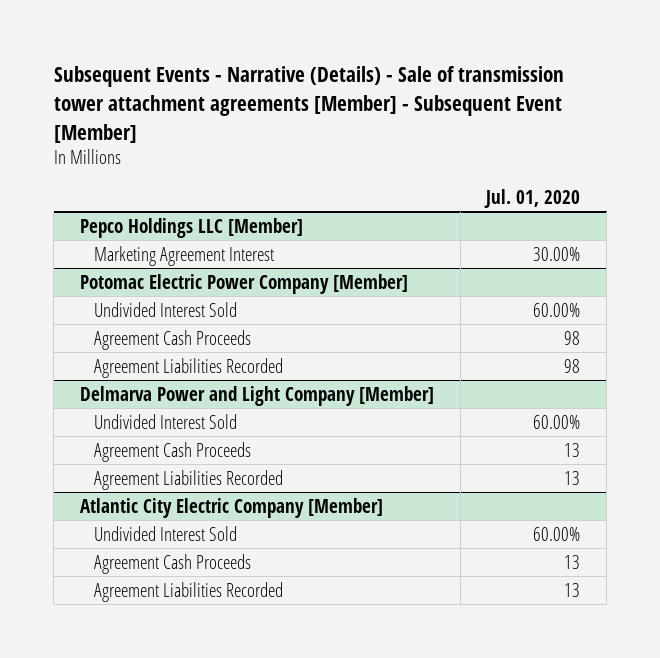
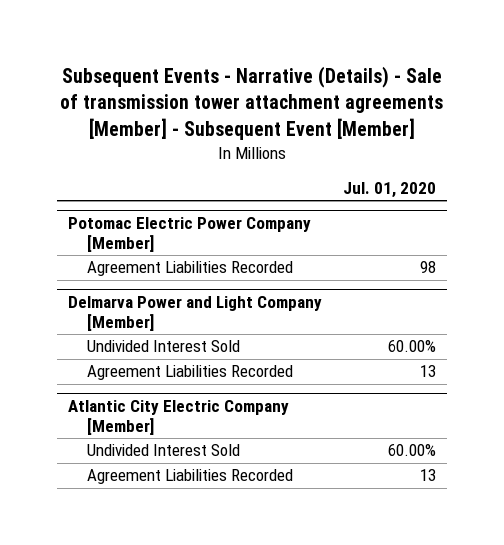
- Pepco Holdings LLC [Member]
- Marketing Agreement Interest | 30.00%
@ Potomac Electric Power Company [Member]
- Undivided Interest Sold | 60.00%
- Agreement Cash Proceeds | 98
@ Delmarva Power and Light Company [Member]
- Agreement Cash Proceeds | 13
@ Atlantic City Electric Company [Member]
- Agreement Cash Proceeds | 13

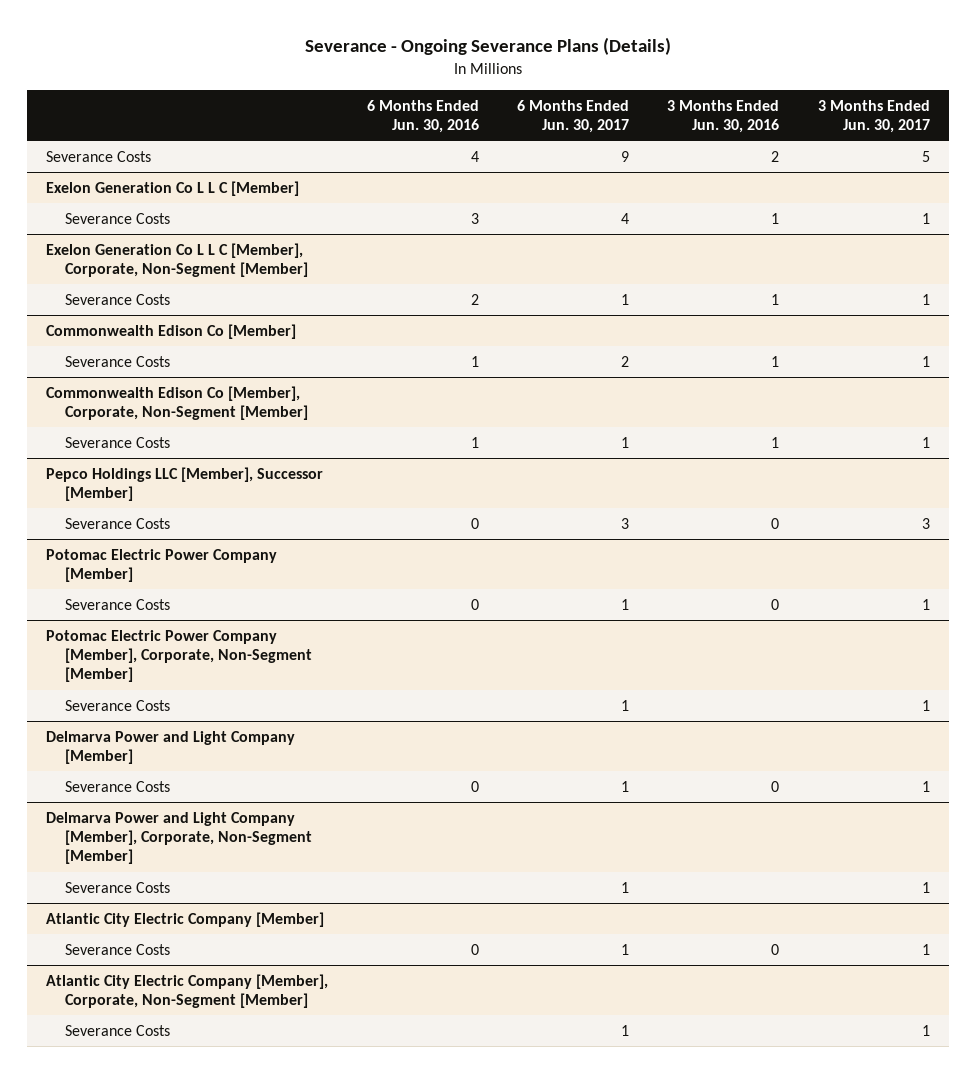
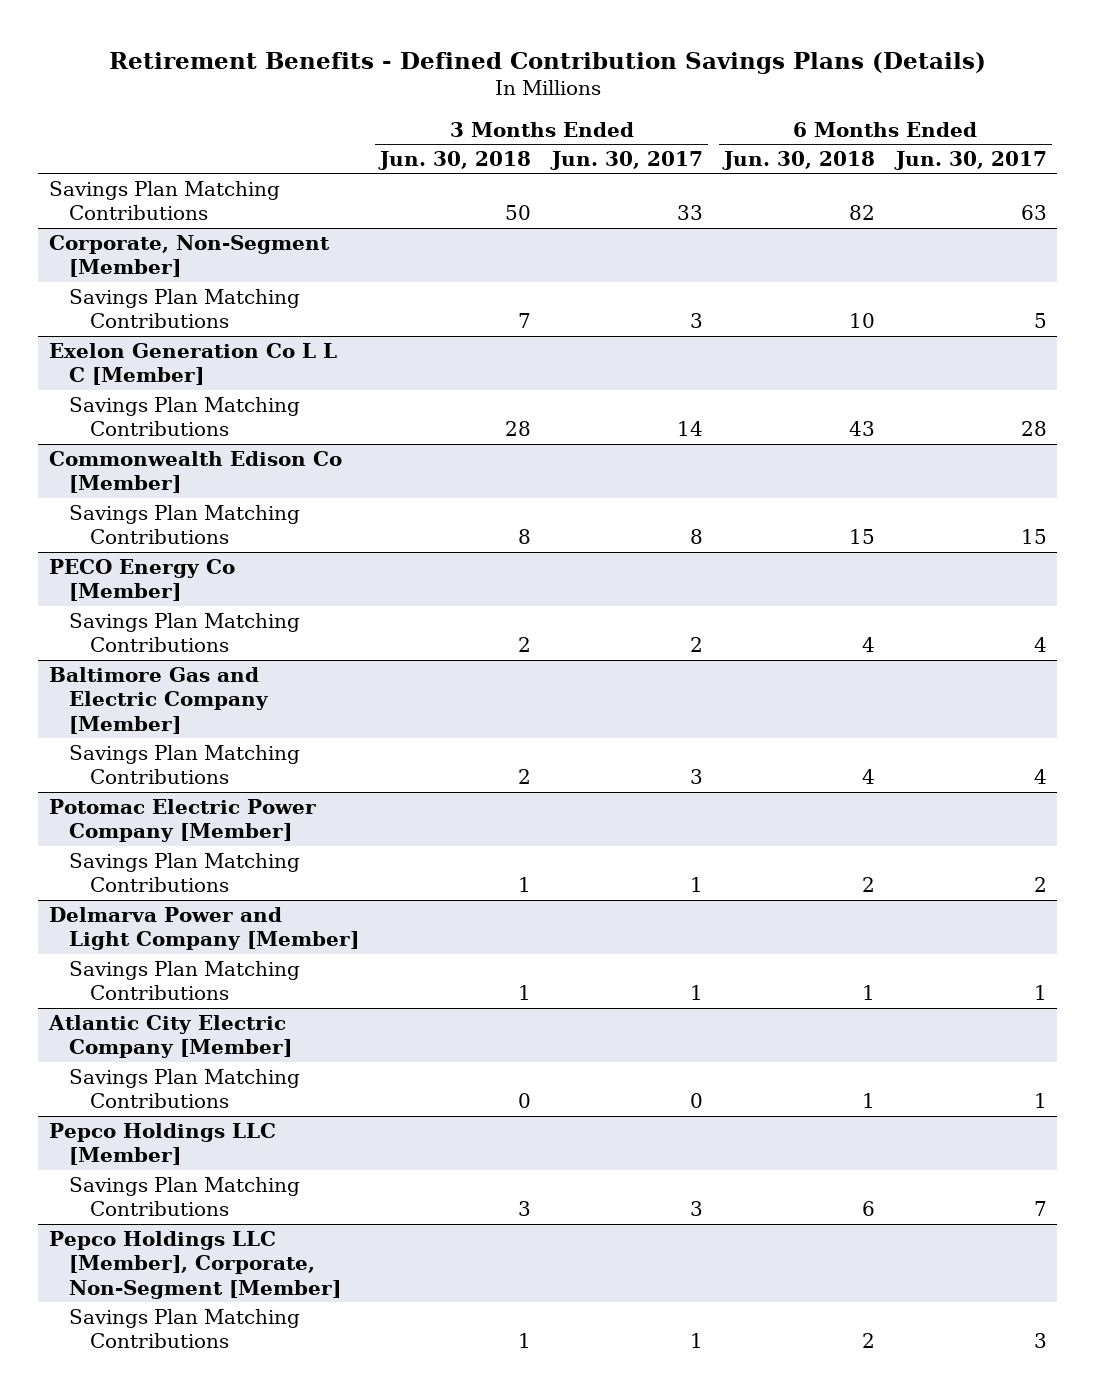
- Severance - Ongoing Severance Plans (Details)
+ Retirement Benefits - Defined Contribution Savings Plans (Details)
- | 6 Months Ended Jun. 30, 2016 | 6 Months Ended Jun. 30, 2017 | 3 Months Ended Jun. 30, 2016 | 3 Months Ended Jun. 30, 2017
+ | 3 Months Ended Jun. 30, 2018 | 3 Months Ended Jun. 30, 2017 | 6 Months Ended Jun. 30, 2018 | 6 Months Ended Jun. 30, 2017
- Severance Costs | 4 | 9 | 2 | 5
+ Savings Plan Matching Contributions | 50 | 33 | 82 | 63
+ Corporate, Non-Segment [Member]
+ Savings Plan Matching Contributions | 7 | 3 | 10 | 5
@ Exelon Generation Co L L C [Member]
- Severance Costs | 3 | 4 | 1 | 1
- Exelon Generation Co L L C [Member], Corporate, Non-Segment [Member]
- Severance Costs | 2 | 1 | 1 | 1
@ Exelon Generation Co L L C [Member]
+ Savings Plan Matching Contributions | 28 | 14 | 43 | 28
@ Commonwealth Edison Co [Member]
- Severance Costs | 1 | 2 | 1 | 1
- Commonwealth Edison Co [Member], Corporate, Non-Segment [Member]
- Severance Costs | 1 | 1 | 1 | 1
- Pepco Holdings LLC [Member], Successor [Member]
- Severance Costs | 0 | 3 | 0 | 3
@ Commonwealth Edison Co [Member]
+ Savings Plan Matching Contributions | 8 | 8 | 15 | 15
+ PECO Energy Co [Member]
+ Savings Plan Matching Contributions | 2 | 2 | 4 | 4
+ Baltimore Gas and Electric Company [Member]
+ Savings Plan Matching Contributions | 2 | 3 | 4 | 4
@ Potomac Electric Power Company [Member]
- Severance Costs | 0 | 1 | 0 | 1
- Potomac Electric Power Company [Member], Corporate, Non-Segment [Member]
- Severance Costs | | 1 | | 1
@ Potomac Electric Power Company [Member]
+ Savings Plan Matching Contributions | 1 | 1 | 2 | 2
@ Delmarva Power and Light Company [Member]
- Severance Costs | 0 | 1 | 0 | 1
- Delmarva Power and Light Company [Member], Corporate, Non-Segment [Member]
- Severance Costs | | 1 | | 1
@ Delmarva Power and Light Company [Member]
+ Savings Plan Matching Contributions | 1 | 1 | 1 | 1
@ Atlantic City Electric Company [Member]
- Severance Costs | 0 | 1 | 0 | 1
- Atlantic City Electric Company [Member], Corporate, Non-Segment [Member]
- Severance Costs | | 1 | | 1
@ Atlantic City Electric Company [Member]
+ Savings Plan Matching Contributions | 0 | 0 | 1 | 1
+ Pepco Holdings LLC [Member]
+ Savings Plan Matching Contributions | 3 | 3 | 6 | 7
+ Pepco Holdings LLC [Member], Corporate, Non-Segment [Member]
+ Savings Plan Matching Contributions | 1 | 1 | 2 | 3

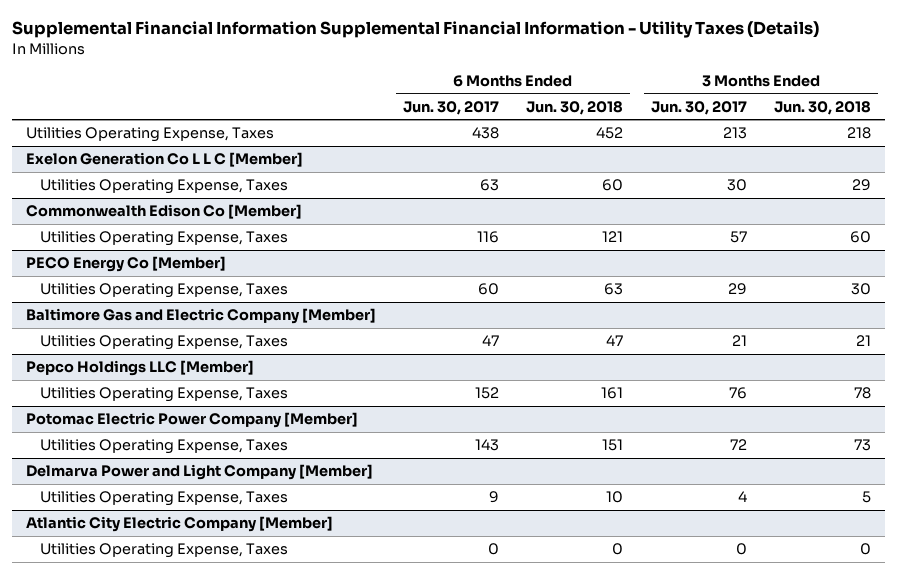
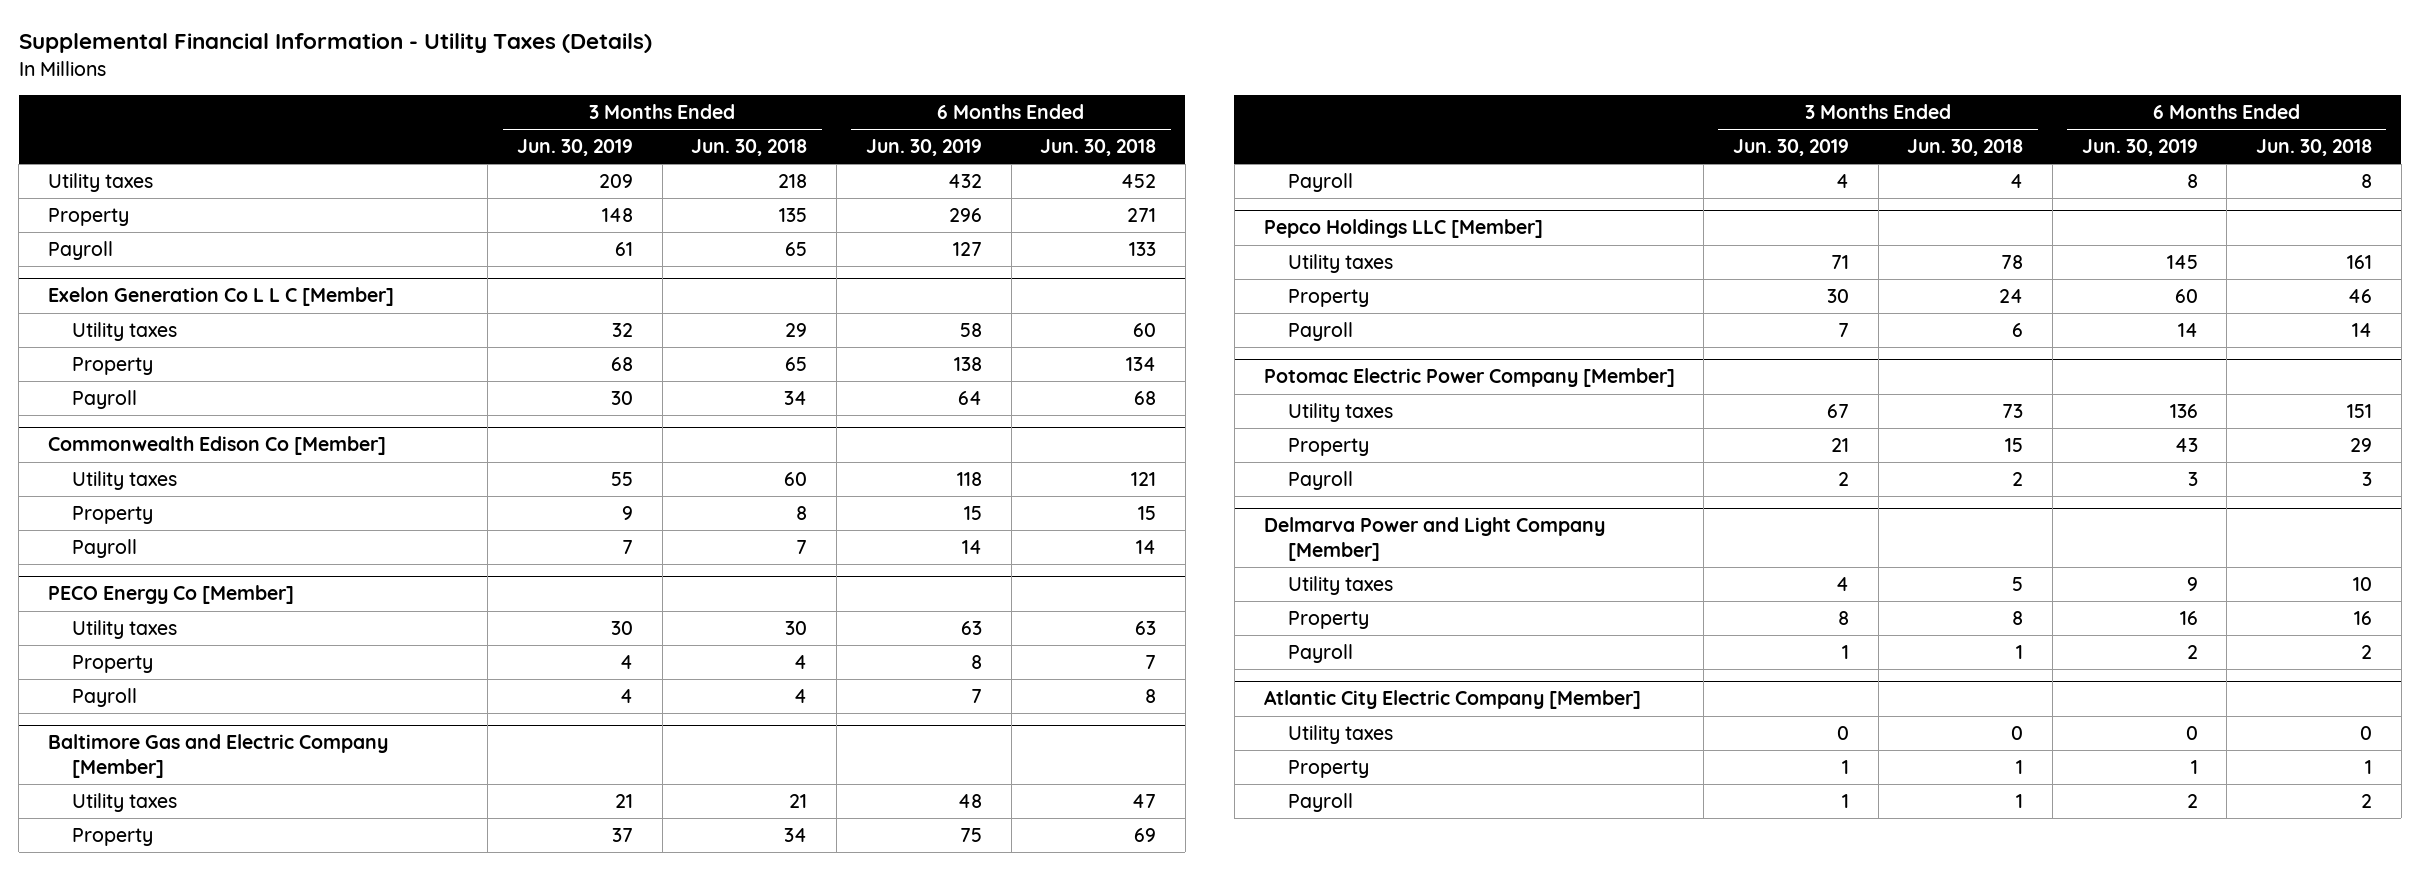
- Supplemental Financial Information Supplemental Financial Information - Utility Taxes (Details)
+ Supplemental Financial Information - Utility Taxes (Details)
- | 6 Months Ended Jun. 30, 2017 | 6 Months Ended Jun. 30, 2018 | 3 Months Ended Jun. 30, 2017 | 3 Months Ended Jun. 30, 2018
+ | 3 Months Ended Jun. 30, 2019 | 3 Months Ended Jun. 30, 2018 | 6 Months Ended Jun. 30, 2019 | 6 Months Ended Jun. 30, 2018
- Utilities Operating Expense, Taxes | 438 | 452 | 213 | 218
+ Utility taxes | 209 | 218 | 432 | 452
+ Property | 148 | 135 | 296 | 271
+ Payroll | 61 | 65 | 127 | 133
@ Exelon Generation Co L L C [Member]
- Utilities Operating Expense, Taxes | 63 | 60 | 30 | 29
+ Utility taxes | 32 | 29 | 58 | 60
+ Property | 68 | 65 | 138 | 134
+ Payroll | 30 | 34 | 64 | 68
@ Commonwealth Edison Co [Member]
- Utilities Operating Expense, Taxes | 116 | 121 | 57 | 60
+ Utility taxes | 55 | 60 | 118 | 121
+ Property | 9 | 8 | 15 | 15
+ Payroll | 7 | 7 | 14 | 14
@ PECO Energy Co [Member]
- Utilities Operating Expense, Taxes | 60 | 63 | 29 | 30
+ Utility taxes | 30 | 30 | 63 | 63
+ Property | 4 | 4 | 8 | 7
+ Payroll | 4 | 4 | 7 | 8
@ Baltimore Gas and Electric Company [Member]
- Utilities Operating Expense, Taxes | 47 | 47 | 21 | 21
+ Utility taxes | 21 | 21 | 48 | 47
+ Property | 37 | 34 | 75 | 69
+ Payroll | 4 | 4 | 8 | 8
@ Pepco Holdings LLC [Member]
- Utilities Operating Expense, Taxes | 152 | 161 | 76 | 78
+ Utility taxes | 71 | 78 | 145 | 161
+ Property | 30 | 24 | 60 | 46
+ Payroll | 7 | 6 | 14 | 14
@ Potomac Electric Power Company [Member]
- Utilities Operating Expense, Taxes | 143 | 151 | 72 | 73
+ Utility taxes | 67 | 73 | 136 | 151
+ Property | 21 | 15 | 43 | 29
+ Payroll | 2 | 2 | 3 | 3
@ Delmarva Power and Light Company [Member]
- Utilities Operating Expense, Taxes | 9 | 10 | 4 | 5
+ Utility taxes | 4 | 5 | 9 | 10
+ Property | 8 | 8 | 16 | 16
+ Payroll | 1 | 1 | 2 | 2
@ Atlantic City Electric Company [Member]
- Utilities Operating Expense, Taxes | 0 | 0 | 0 | 0
+ Utility taxes | 0 | 0 | 0 | 0
+ Property | 1 | 1 | 1 | 1
+ Payroll | 1 | 1 | 2 | 2

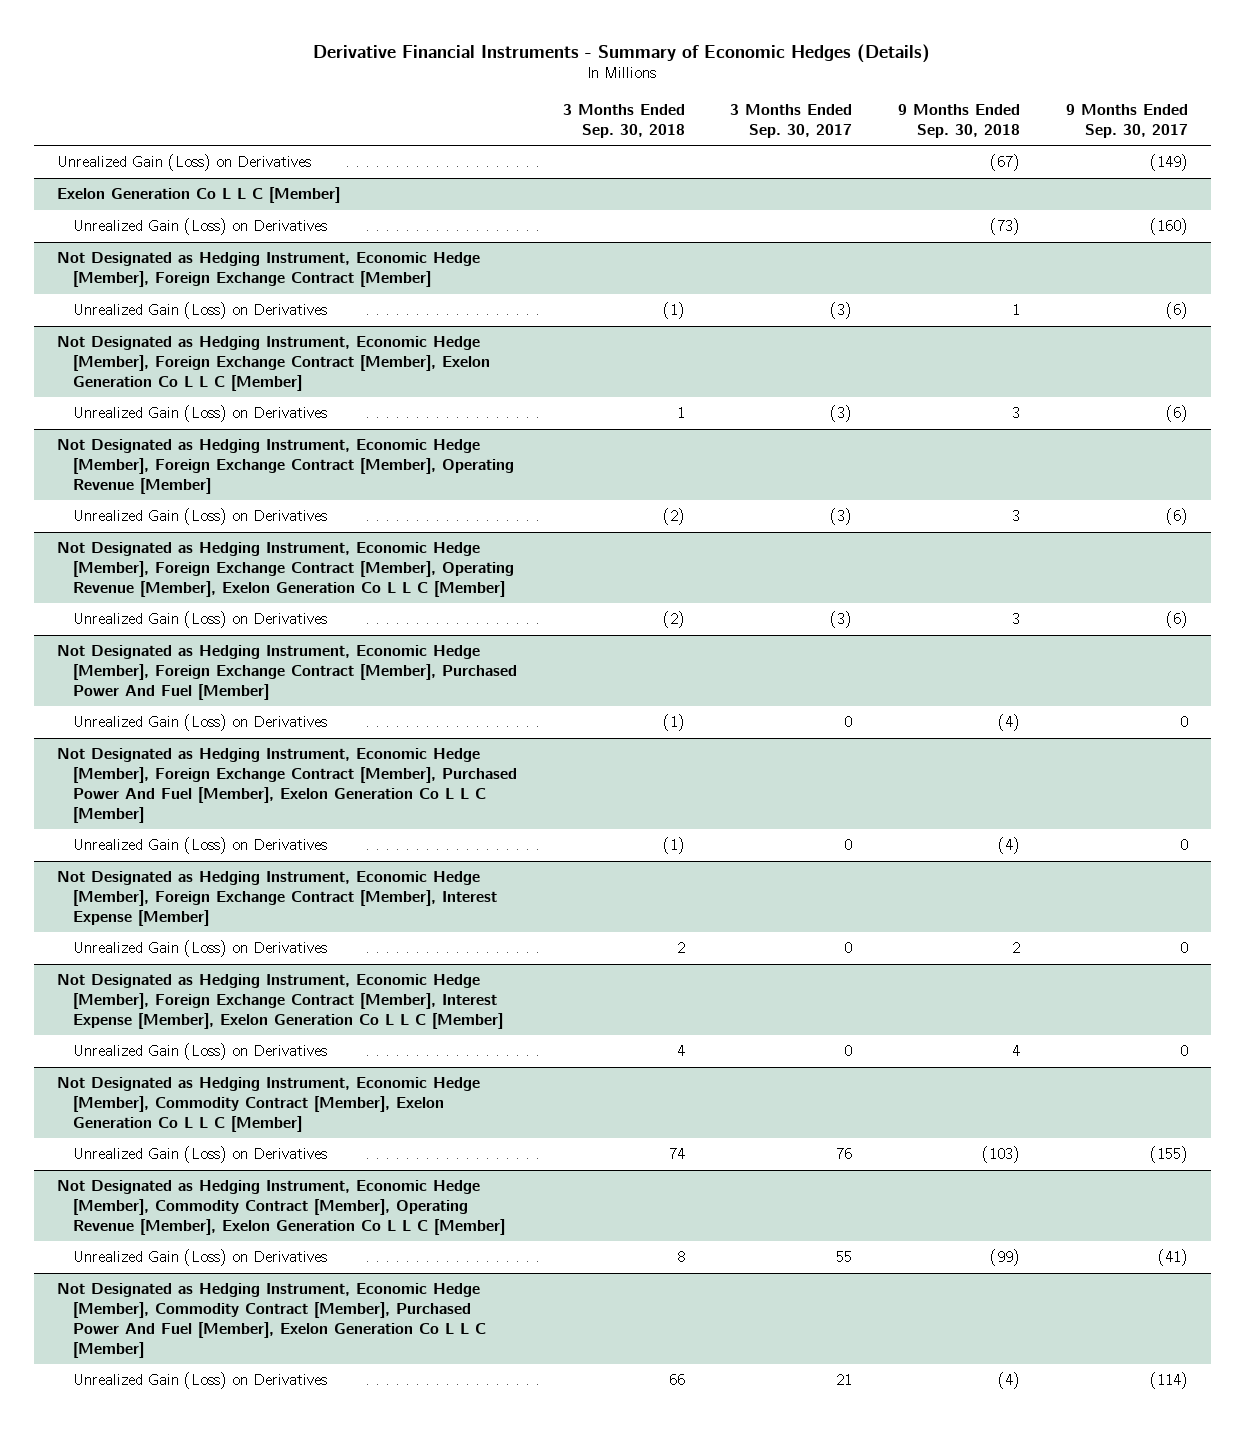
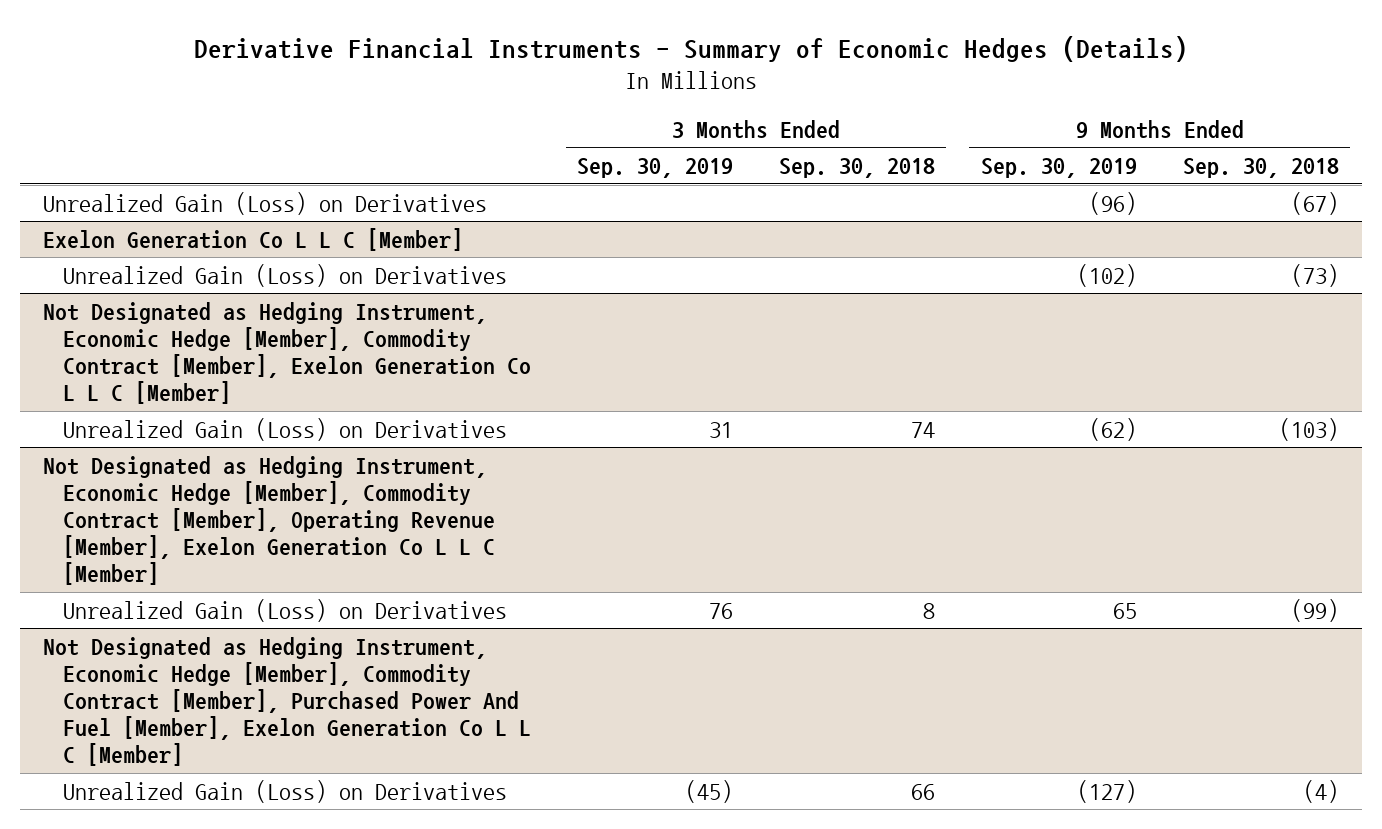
- | 3 Months Ended Sep. 30, 2018 | 3 Months Ended Sep. 30, 2017 | 9 Months Ended Sep. 30, 2018 | 9 Months Ended Sep. 30, 2017
+ | 3 Months Ended Sep. 30, 2019 | 3 Months Ended Sep. 30, 2018 | 9 Months Ended Sep. 30, 2019 | 9 Months Ended Sep. 30, 2018
- Not Designated as Hedging Instrument, Economic Hedge [Member], Foreign Exchange Contract [Member]
- Unrealized Gain (Loss) on Derivatives | (1) | (3) | 1 | (6)
- Not Designated as Hedging Instrument, Economic Hedge [Member], Foreign Exchange Contract [Member], Exelon Generation Co L L C [Member]
- Unrealized Gain (Loss) on Derivatives | 1 | (3) | 3 | (6)
- Not Designated as Hedging Instrument, Economic Hedge [Member], Foreign Exchange Contract [Member], Operating Revenue [Member]
- Unrealized Gain (Loss) on Derivatives | (2) | (3) | 3 | (6)
- Not Designated as Hedging Instrument, Economic Hedge [Member], Foreign Exchange Contract [Member], Operating Revenue [Member], Exelon Generation Co L L C [Member]
- Unrealized Gain (Loss) on Derivatives | (2) | (3) | 3 | (6)
- Not Designated as Hedging Instrument, Economic Hedge [Member], Foreign Exchange Contract [Member], Purchased Power And Fuel [Member]
- Unrealized Gain (Loss) on Derivatives | (1) | 0 | (4) | 0
- Not Designated as Hedging Instrument, Economic Hedge [Member], Foreign Exchange Contract [Member], Purchased Power And Fuel [Member], Exelon Generation Co L L C [Member]
- Unrealized Gain (Loss) on Derivatives | (1) | 0 | (4) | 0
- Not Designated as Hedging Instrument, Economic Hedge [Member], Foreign Exchange Contract [Member], Interest Expense [Member]
- Unrealized Gain (Loss) on Derivatives | 2 | 0 | 2 | 0
- Not Designated as Hedging Instrument, Economic Hedge [Member], Foreign Exchange Contract [Member], Interest Expense [Member], Exelon Generation Co L L C [Member]
- Unrealized Gain (Loss) on Derivatives | 4 | 0 | 4 | 0

